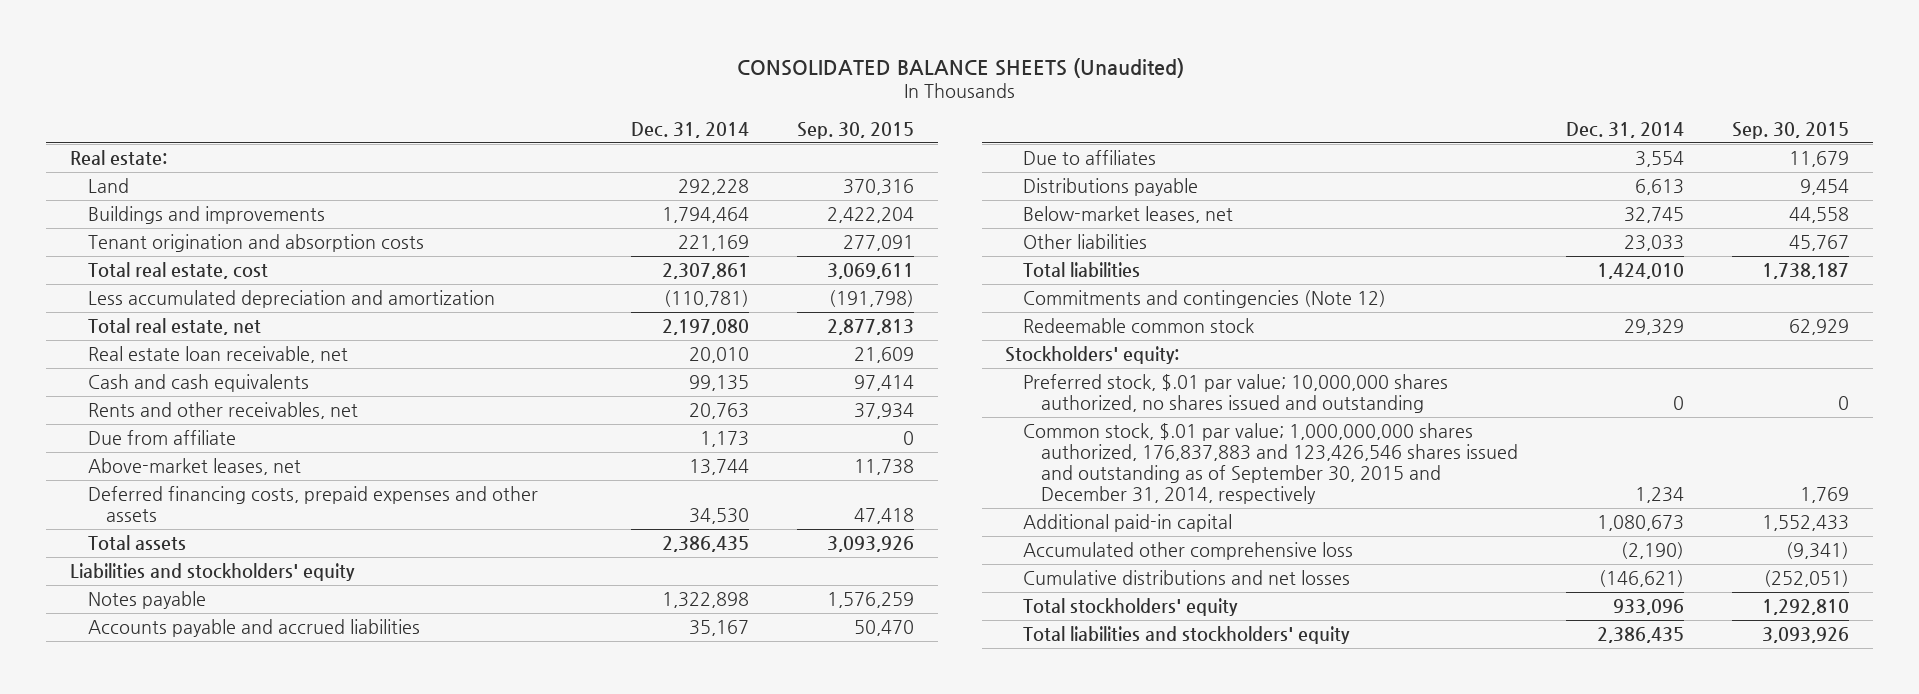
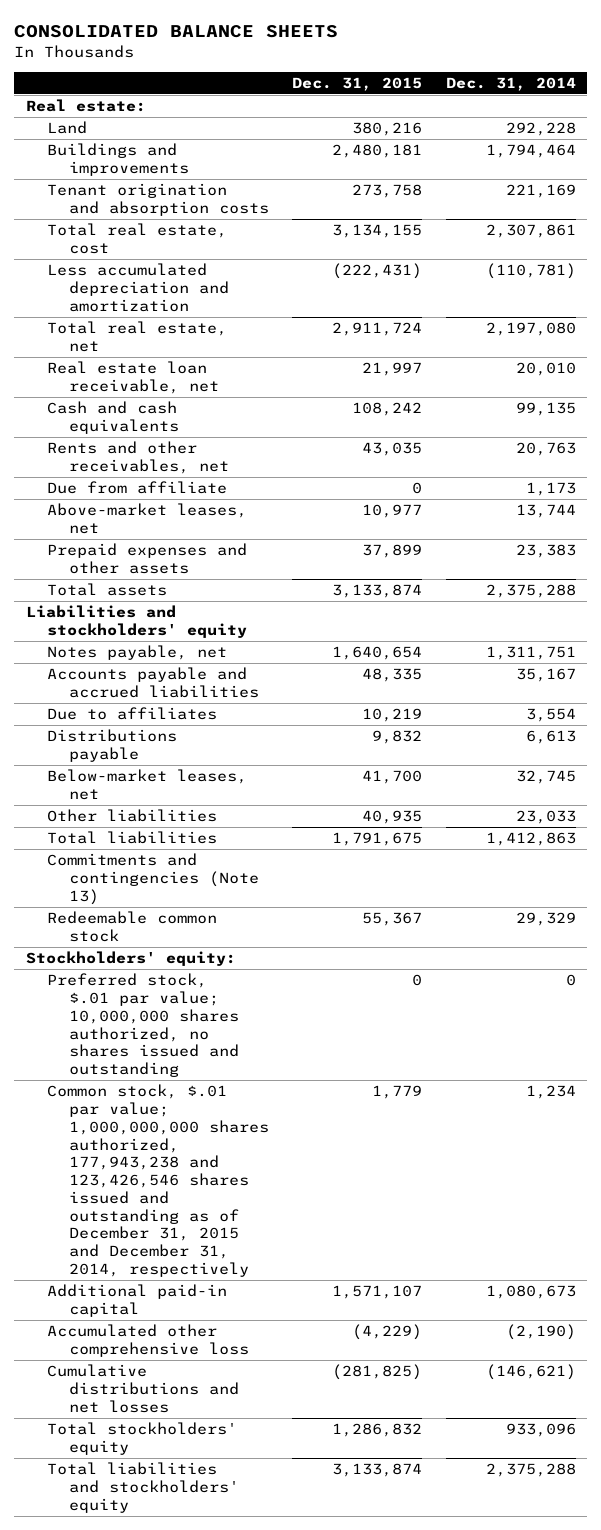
- CONSOLIDATED BALANCE SHEETS (Unaudited)
+ CONSOLIDATED BALANCE SHEETS
- | Dec. 31, 2014 | Sep. 30, 2015
+ | Dec. 31, 2015 | Dec. 31, 2014
- Deferred financing costs, prepaid expenses and other assets | 34,530 | 47,418
- Total assets | 2,386,435 | 3,093,926
+ Prepaid expenses and other assets | 37,899 | 23,383
+ Total assets | 3,133,874 | 2,375,288
- Notes payable | 1,322,898 | 1,576,259
+ Notes payable, net | 1,640,654 | 1,311,751
- Total liabilities | 1,424,010 | 1,738,187
- Commitments and contingencies (Note 12)
+ Total liabilities | 1,791,675 | 1,412,863
+ Commitments and contingencies (Note 13)
- Common stock, $.01 par value; 1,000,000,000 shares authorized, 176,837,883 and 123,426,546 shares issued and outstanding as of September 30, 2015 and December 31, 2014, respectively | 1,234 | 1,769
+ Common stock, $.01 par value; 1,000,000,000 shares authorized, 177,943,238 and 123,426,546 shares issued and outstanding as of December 31, 2015 and December 31, 2014, respectively | 1,779 | 1,234
- Total liabilities and stockholders' equity | 2,386,435 | 3,093,926
+ Total liabilities and stockholders' equity | 3,133,874 | 2,375,288

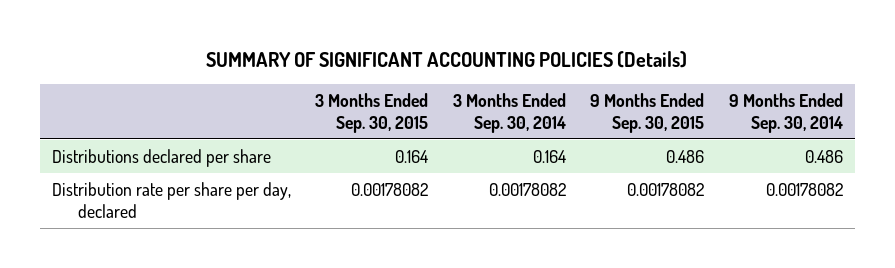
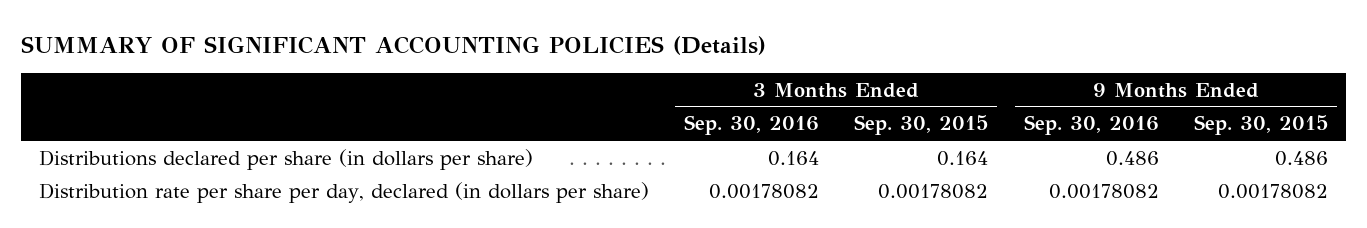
- | 3 Months Ended Sep. 30, 2015 | 3 Months Ended Sep. 30, 2014 | 9 Months Ended Sep. 30, 2015 | 9 Months Ended Sep. 30, 2014
+ | 3 Months Ended Sep. 30, 2016 | 3 Months Ended Sep. 30, 2015 | 9 Months Ended Sep. 30, 2016 | 9 Months Ended Sep. 30, 2015
- Distributions declared per share | 0.164 | 0.164 | 0.486 | 0.486
- Distribution rate per share per day, declared | 0.00178082 | 0.00178082 | 0.00178082 | 0.00178082
+ Distributions declared per share (in dollars per share) | 0.164 | 0.164 | 0.486 | 0.486
+ Distribution rate per share per day, declared (in dollars per share) | 0.00178082 | 0.00178082 | 0.00178082 | 0.00178082

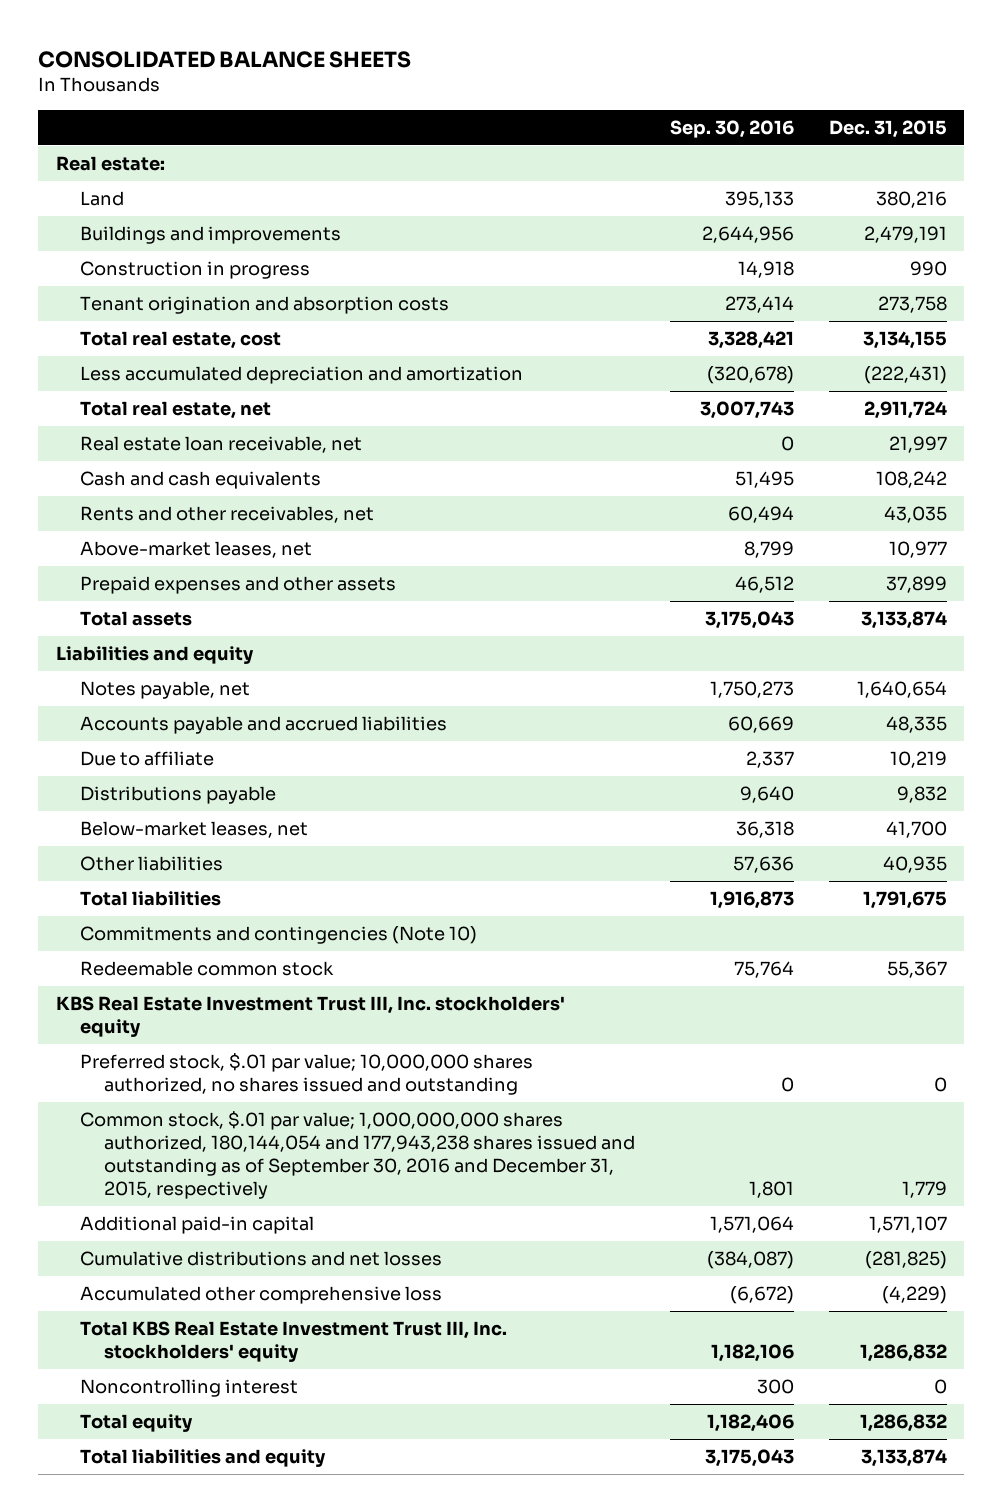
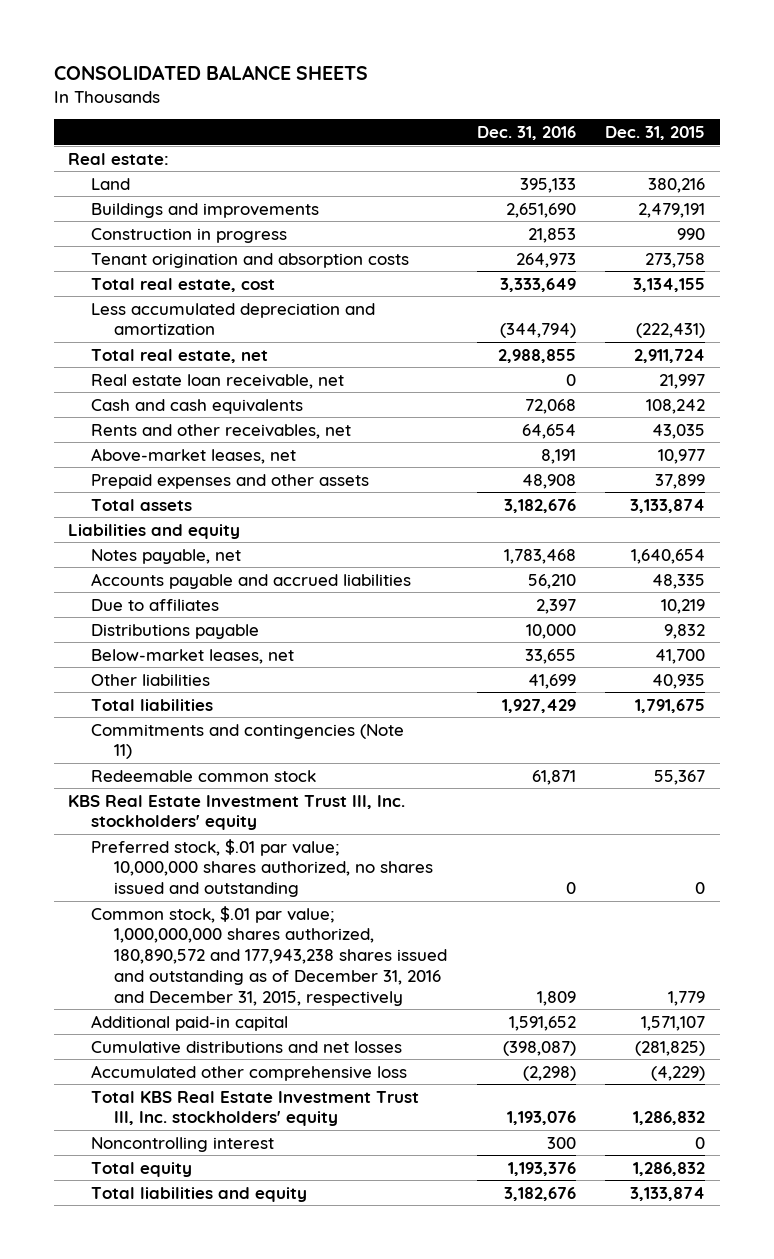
- | Sep. 30, 2016 | Dec. 31, 2015
+ | Dec. 31, 2016 | Dec. 31, 2015
- Due to affiliate | 2,337 | 10,219
+ Due to affiliates | 2,397 | 10,219
- Commitments and contingencies (Note 10)
+ Commitments and contingencies (Note 11)
- Common stock, $.01 par value; 1,000,000,000 shares authorized, 180,144,054 and 177,943,238 shares issued and outstanding as of September 30, 2016 and December 31, 2015, respectively | 1,801 | 1,779
+ Common stock, $.01 par value; 1,000,000,000 shares authorized, 180,890,572 and 177,943,238 shares issued and outstanding as of December 31, 2016 and December 31, 2015, respectively | 1,809 | 1,779

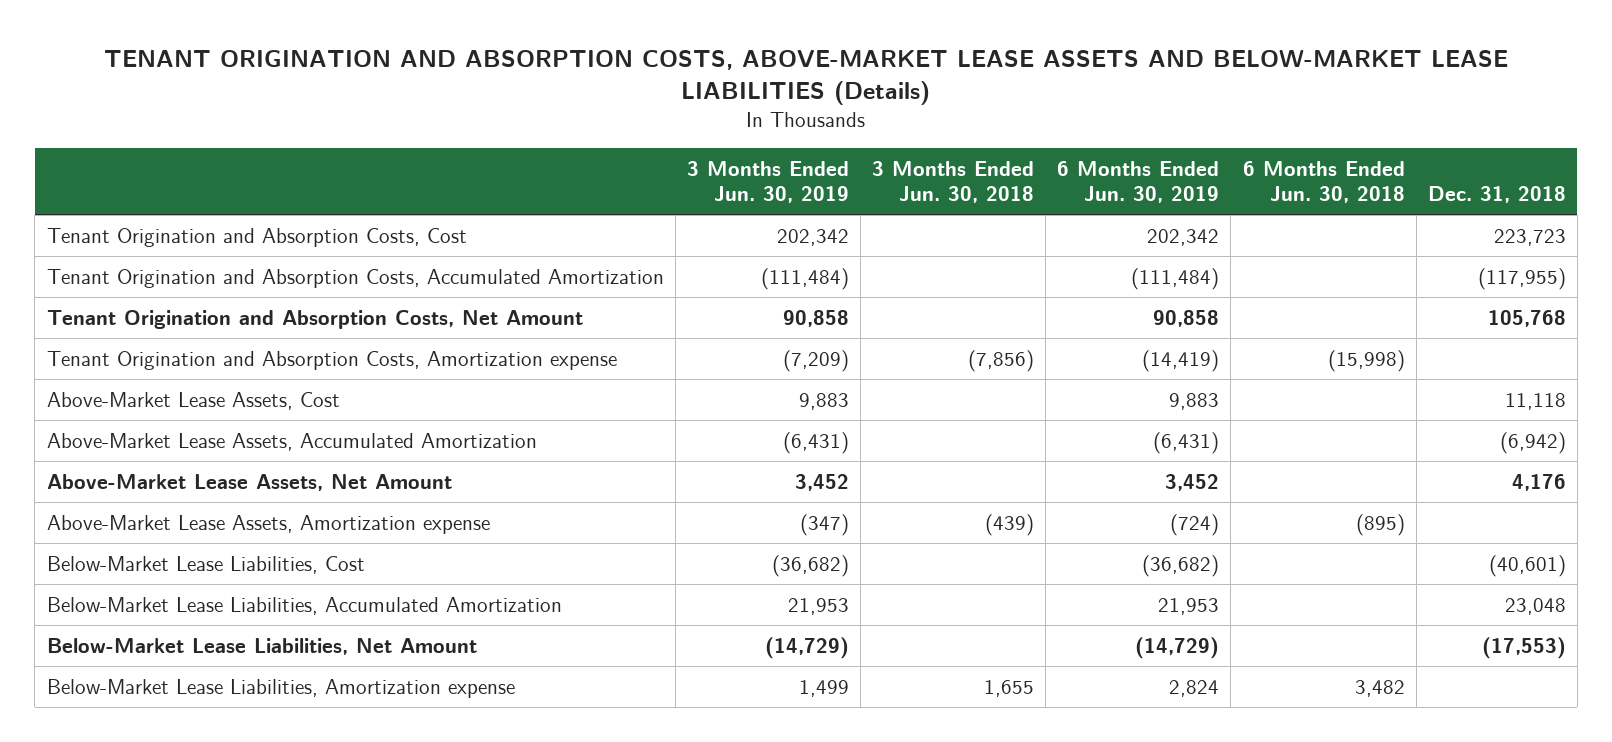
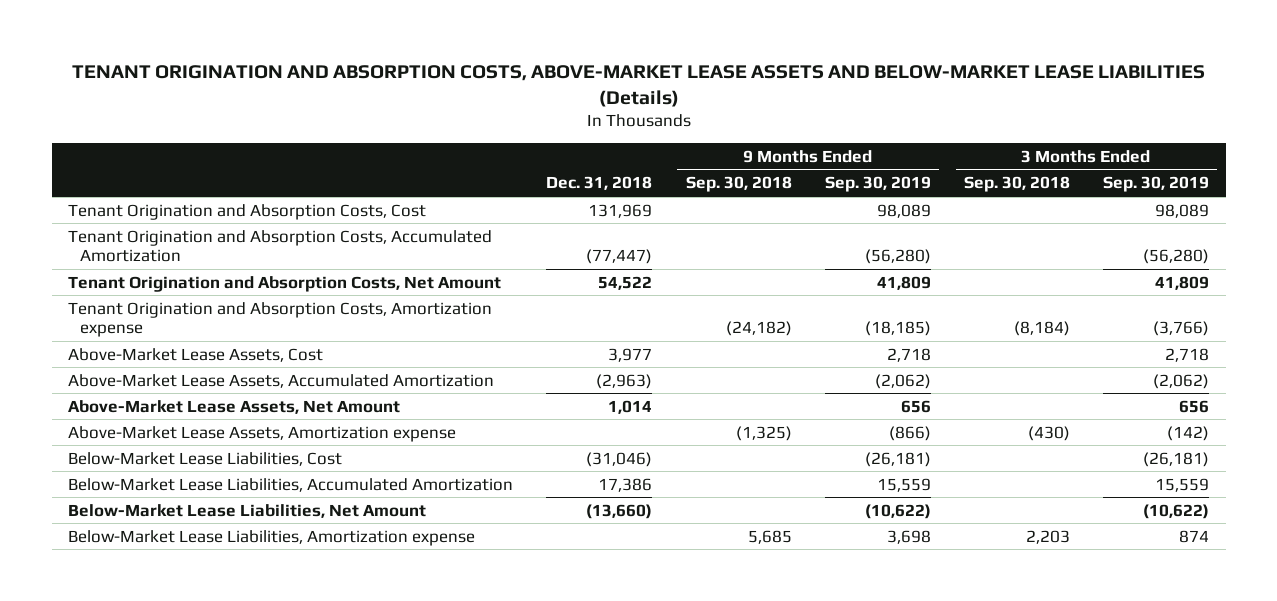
- | 3 Months Ended Jun. 30, 2019 | 3 Months Ended Jun. 30, 2018 | 6 Months Ended Jun. 30, 2019 | 6 Months Ended Jun. 30, 2018 | Dec. 31, 2018
+ | Dec. 31, 2018 | 9 Months Ended Sep. 30, 2018 | 9 Months Ended Sep. 30, 2019 | 3 Months Ended Sep. 30, 2018 | 3 Months Ended Sep. 30, 2019
- Tenant Origination and Absorption Costs, Cost | 202,342 | | 202,342 | | 223,723
- Tenant Origination and Absorption Costs, Accumulated Amortization | (111,484) | | (111,484) | | (117,955)
- Tenant Origination and Absorption Costs, Net Amount | 90,858 | | 90,858 | | 105,768
+ Tenant Origination and Absorption Costs, Cost | 131,969 | | 98,089 | | 98,089
+ Tenant Origination and Absorption Costs, Accumulated Amortization | (77,447) | | (56,280) | | (56,280)
+ Tenant Origination and Absorption Costs, Net Amount | 54,522 | | 41,809 | | 41,809
- Above-Market Lease Assets, Cost | 9,883 | | 9,883 | | 11,118
- Above-Market Lease Assets, Accumulated Amortization | (6,431) | | (6,431) | | (6,942)
- Above-Market Lease Assets, Net Amount | 3,452 | | 3,452 | | 4,176
+ Above-Market Lease Assets, Cost | 3,977 | | 2,718 | | 2,718
+ Above-Market Lease Assets, Accumulated Amortization | (2,963) | | (2,062) | | (2,062)
+ Above-Market Lease Assets, Net Amount | 1,014 | | 656 | | 656
- Below-Market Lease Liabilities, Cost | (36,682) | | (36,682) | | (40,601)
- Below-Market Lease Liabilities, Accumulated Amortization | 21,953 | | 21,953 | | 23,048
- Below-Market Lease Liabilities, Net Amount | (14,729) | | (14,729) | | (17,553)
+ Below-Market Lease Liabilities, Cost | (31,046) | | (26,181) | | (26,181)
+ Below-Market Lease Liabilities, Accumulated Amortization | 17,386 | | 15,559 | | 15,559
+ Below-Market Lease Liabilities, Net Amount | (13,660) | | (10,622) | | (10,622)

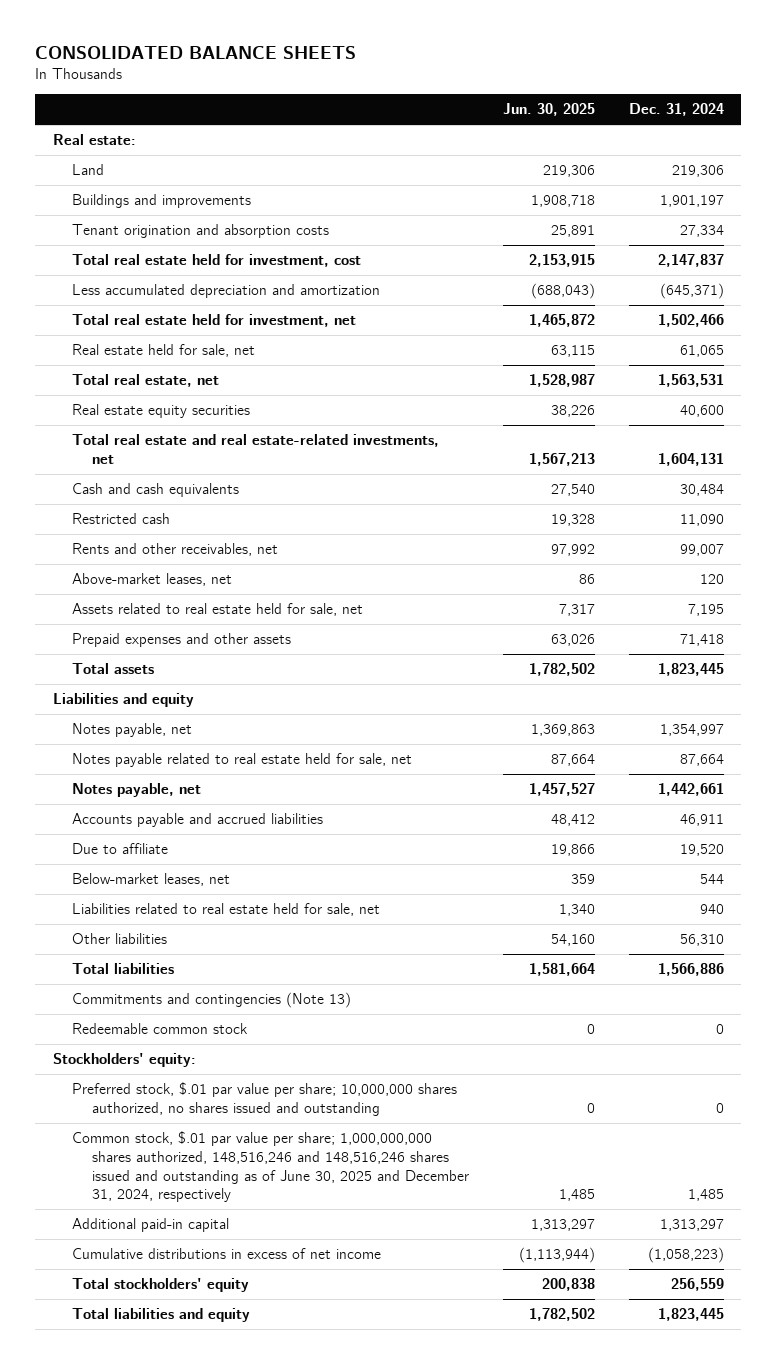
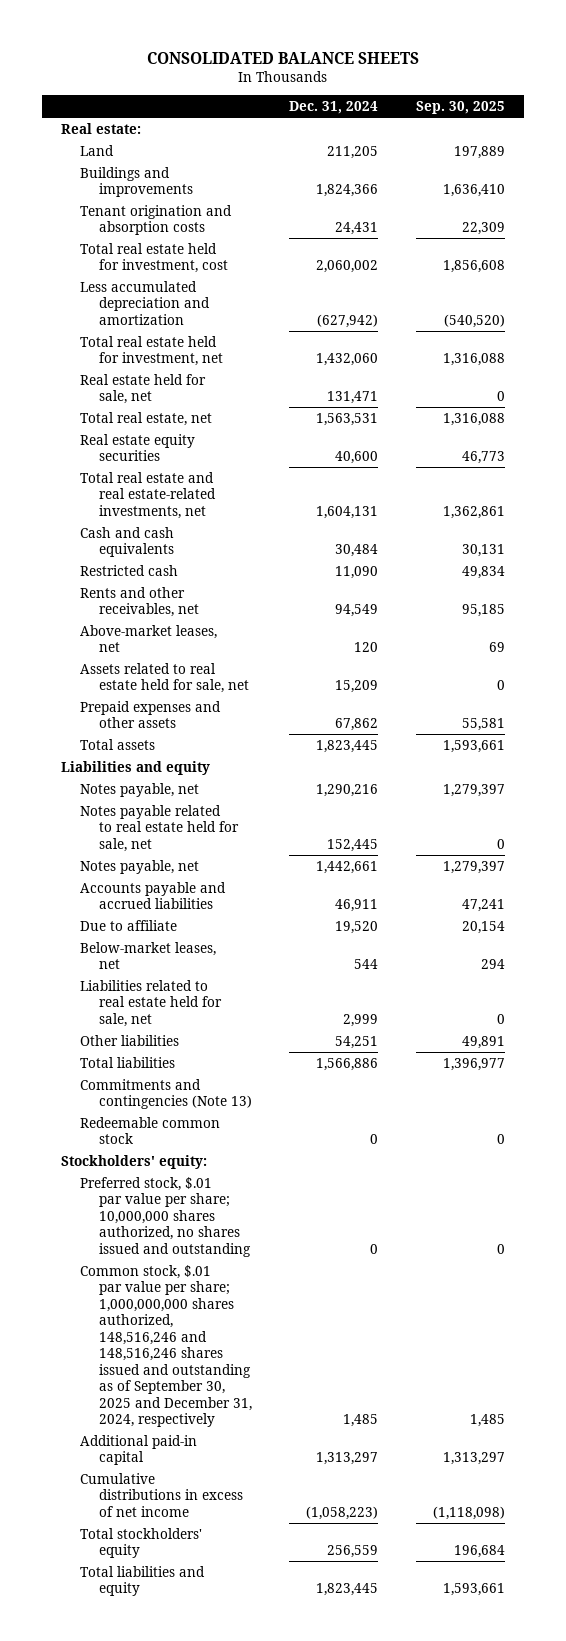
- | Jun. 30, 2025 | Dec. 31, 2024
+ | Dec. 31, 2024 | Sep. 30, 2025
- Land | 219,306 | 219,306
- Buildings and improvements | 1,908,718 | 1,901,197
- Tenant origination and absorption costs | 25,891 | 27,334
- Total real estate held for investment, cost | 2,153,915 | 2,147,837
- Less accumulated depreciation and amortization | (688,043) | (645,371)
- Total real estate held for investment, net | 1,465,872 | 1,502,466
- Real estate held for sale, net | 63,115 | 61,065
+ Land | 211,205 | 197,889
+ Buildings and improvements | 1,824,366 | 1,636,410
+ Tenant origination and absorption costs | 24,431 | 22,309
+ Total real estate held for investment, cost | 2,060,002 | 1,856,608
+ Less accumulated depreciation and amortization | (627,942) | (540,520)
+ Total real estate held for investment, net | 1,432,060 | 1,316,088
+ Real estate held for sale, net | 131,471 | 0
- Rents and other receivables, net | 97,992 | 99,007
+ Rents and other receivables, net | 94,549 | 95,185
- Assets related to real estate held for sale, net | 7,317 | 7,195
- Prepaid expenses and other assets | 63,026 | 71,418
+ Assets related to real estate held for sale, net | 15,209 | 0
+ Prepaid expenses and other assets | 67,862 | 55,581
- Notes payable, net | 1,369,863 | 1,354,997
- Notes payable related to real estate held for sale, net | 87,664 | 87,664
+ Notes payable, net | 1,290,216 | 1,279,397
+ Notes payable related to real estate held for sale, net | 152,445 | 0
- Liabilities related to real estate held for sale, net | 1,340 | 940
- Other liabilities | 54,160 | 56,310
+ Liabilities related to real estate held for sale, net | 2,999 | 0
+ Other liabilities | 54,251 | 49,891
- Common stock, $.01 par value per share; 1,000,000,000 shares authorized, 148,516,246 and 148,516,246 shares issued and outstanding as of June 30, 2025 and December 31, 2024, respectively | 1,485 | 1,485
+ Common stock, $.01 par value per share; 1,000,000,000 shares authorized, 148,516,246 and 148,516,246 shares issued and outstanding as of September 30, 2025 and December 31, 2024, respectively | 1,485 | 1,485

